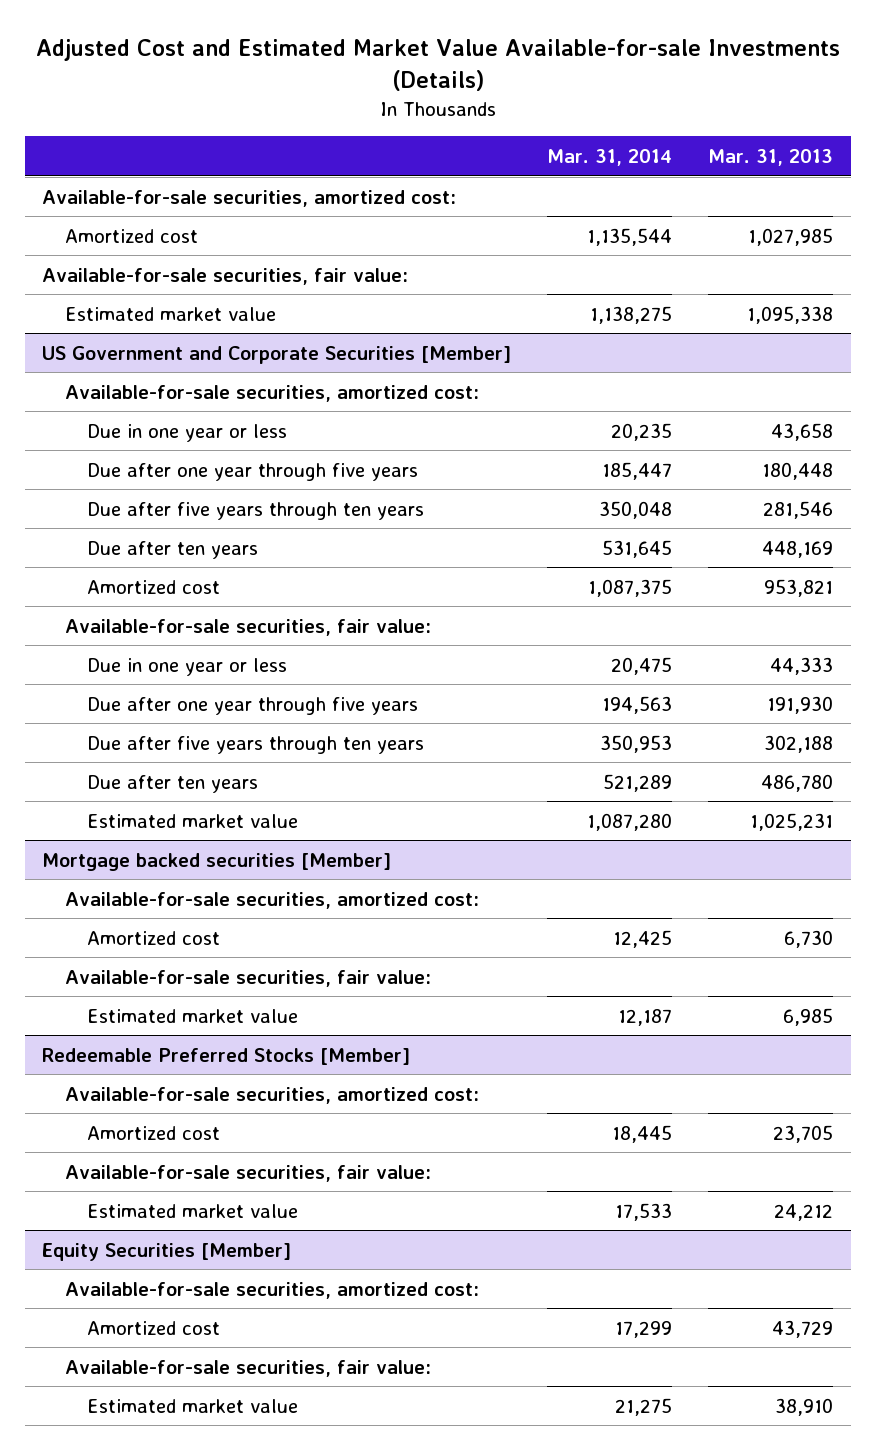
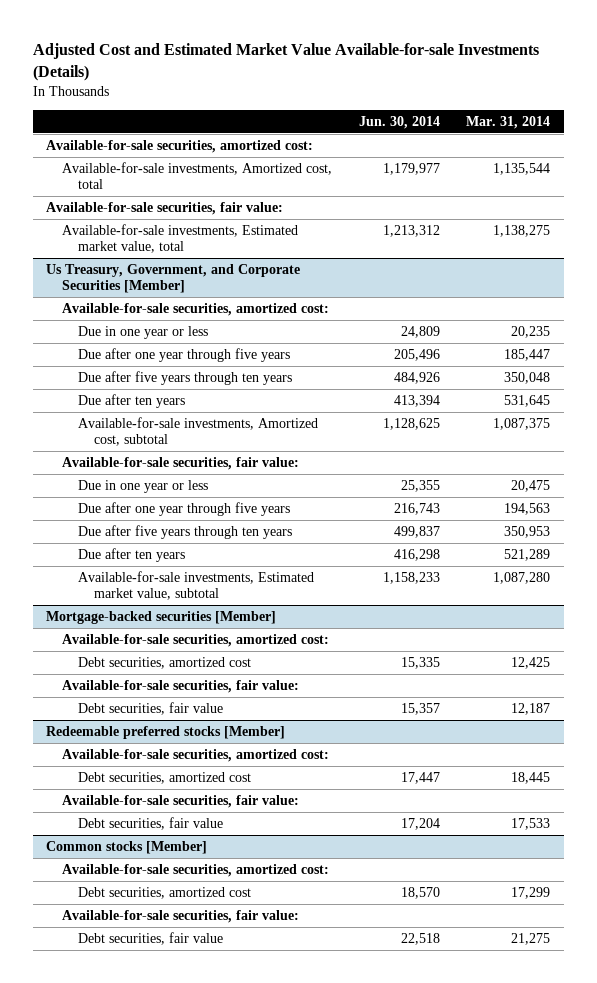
- | Mar. 31, 2014 | Mar. 31, 2013
+ | Jun. 30, 2014 | Mar. 31, 2014
- Amortized cost | 1,135,544 | 1,027,985
+ Available-for-sale investments, Amortized cost, total | 1,179,977 | 1,135,544
- Estimated market value | 1,138,275 | 1,095,338
- US Government and Corporate Securities [Member]
+ Available-for-sale investments, Estimated market value, total | 1,213,312 | 1,138,275
+ Us Treasury, Government, and Corporate Securities [Member]
- Amortized cost | 1,087,375 | 953,821
+ Available-for-sale investments, Amortized cost, subtotal | 1,128,625 | 1,087,375
- Estimated market value | 1,087,280 | 1,025,231
- Mortgage backed securities [Member]
+ Available-for-sale investments, Estimated market value, subtotal | 1,158,233 | 1,087,280
+ Mortgage-backed securities [Member]
- Amortized cost | 12,425 | 6,730
+ Debt securities, amortized cost | 15,335 | 12,425
- Estimated market value | 12,187 | 6,985
- Redeemable Preferred Stocks [Member]
+ Debt securities, fair value | 15,357 | 12,187
+ Redeemable preferred stocks [Member]
- Amortized cost | 18,445 | 23,705
+ Debt securities, amortized cost | 17,447 | 18,445
- Estimated market value | 17,533 | 24,212
- Equity Securities [Member]
+ Debt securities, fair value | 17,204 | 17,533
+ Common stocks [Member]
- Amortized cost | 17,299 | 43,729
+ Debt securities, amortized cost | 18,570 | 17,299
- Estimated market value | 21,275 | 38,910
+ Debt securities, fair value | 22,518 | 21,275

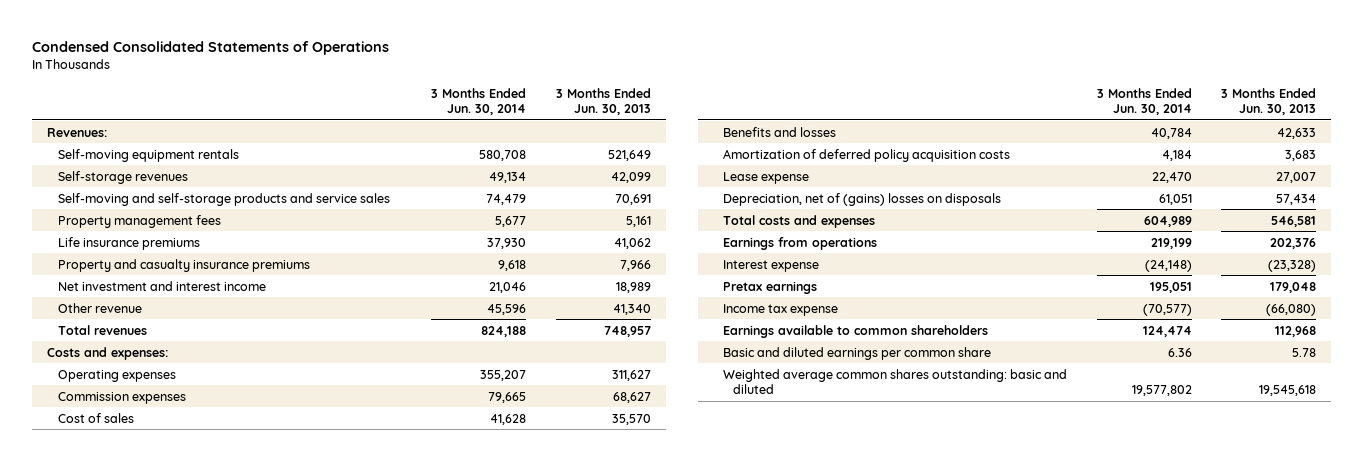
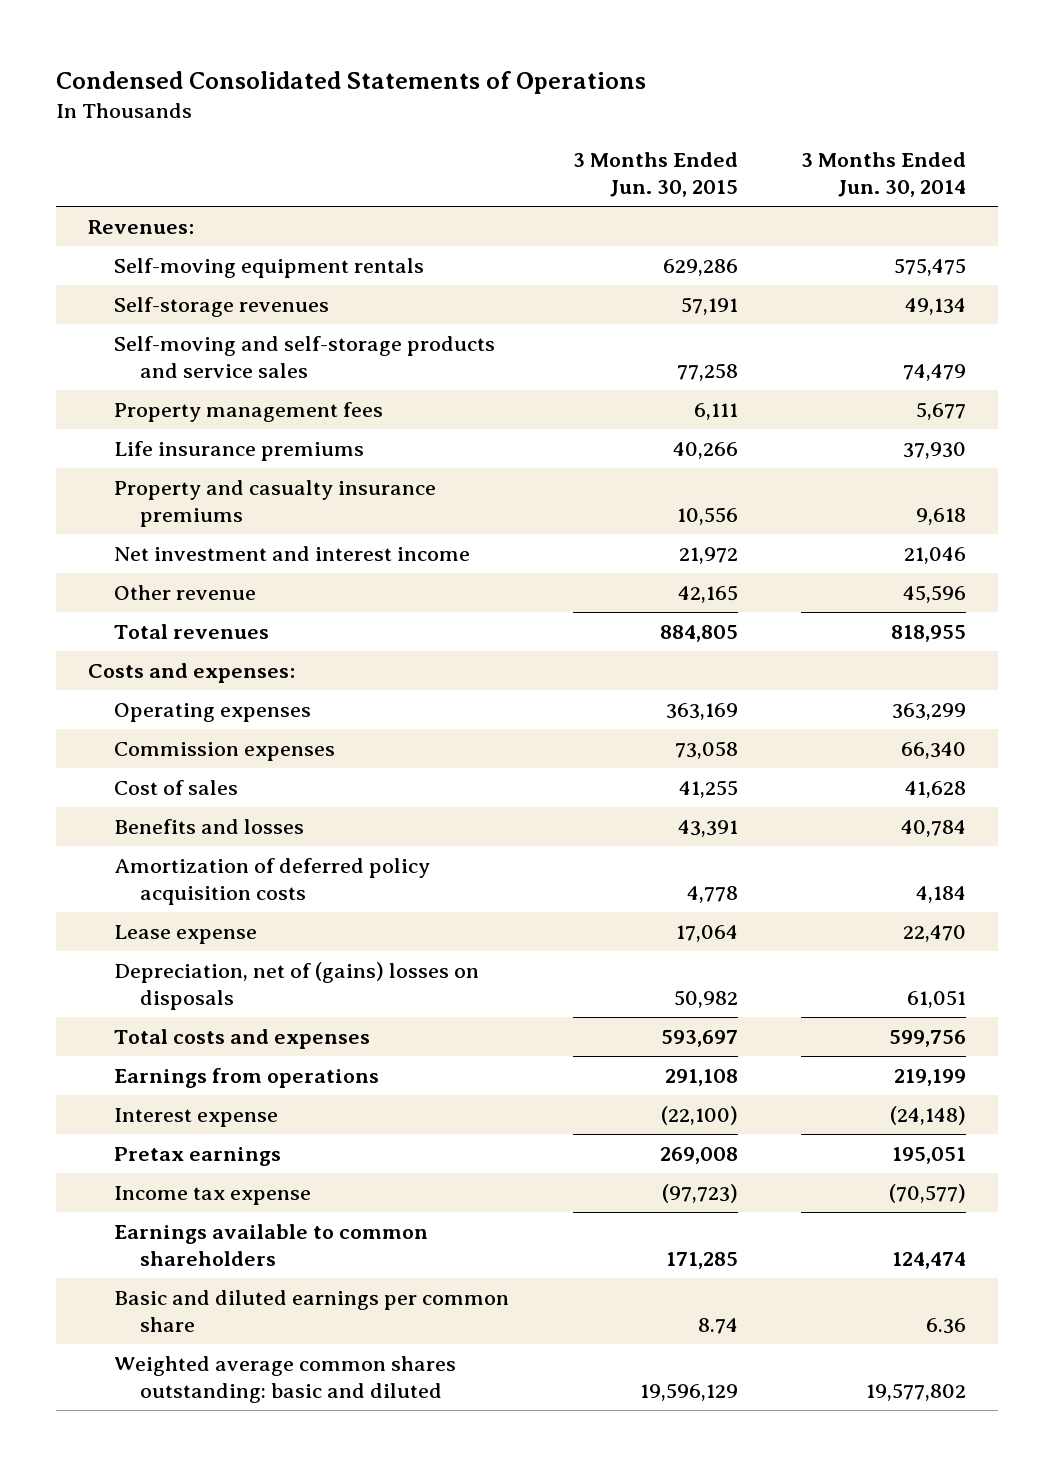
- | 3 Months Ended Jun. 30, 2014 | 3 Months Ended Jun. 30, 2013
+ | 3 Months Ended Jun. 30, 2015 | 3 Months Ended Jun. 30, 2014
- Self-moving equipment rentals | 580,708 | 521,649
+ Self-moving equipment rentals | 629,286 | 575,475
- Total revenues | 824,188 | 748,957
+ Total revenues | 884,805 | 818,955
- Operating expenses | 355,207 | 311,627
- Commission expenses | 79,665 | 68,627
+ Operating expenses | 363,169 | 363,299
+ Commission expenses | 73,058 | 66,340
- Total costs and expenses | 604,989 | 546,581
+ Total costs and expenses | 593,697 | 599,756

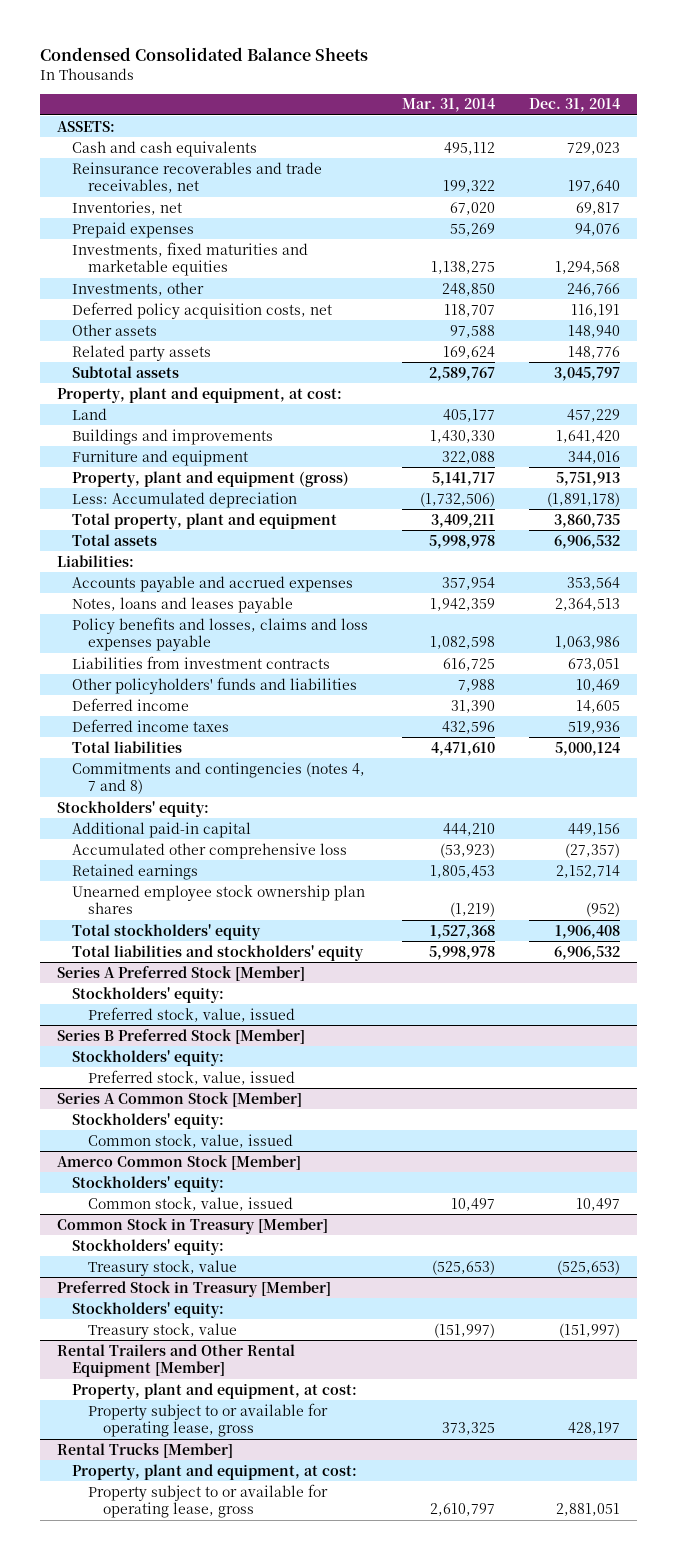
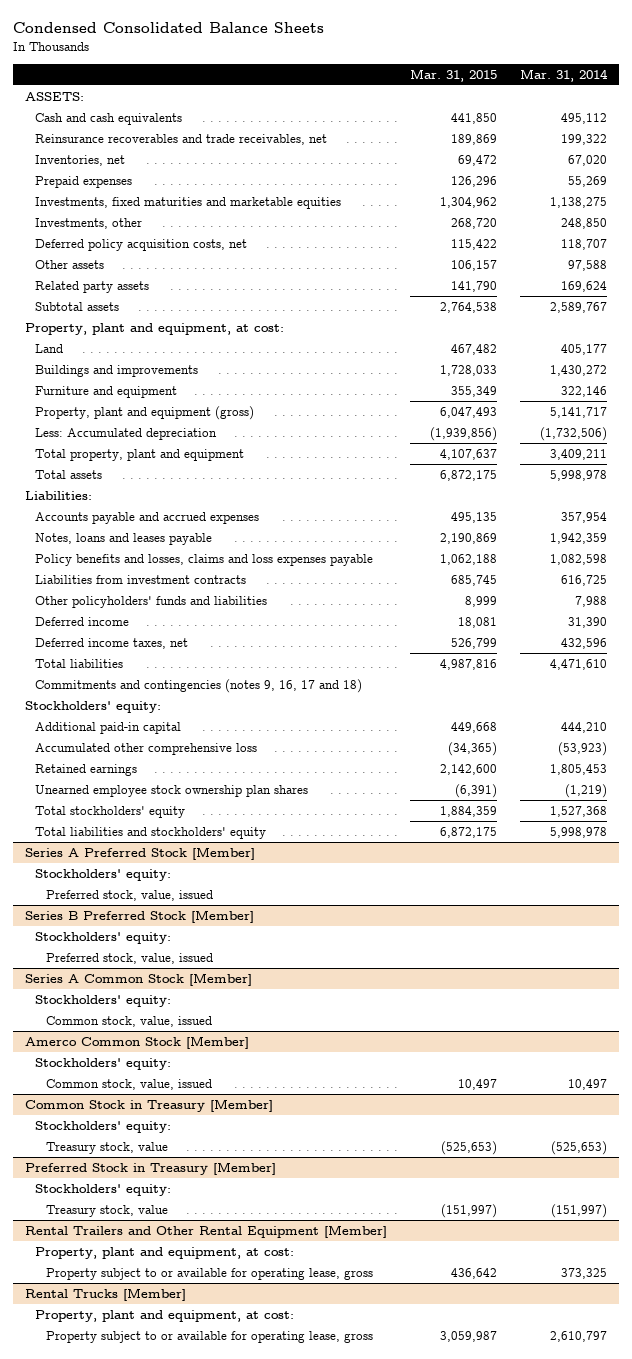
- | Mar. 31, 2014 | Dec. 31, 2014
+ | Mar. 31, 2015 | Mar. 31, 2014
- Buildings and improvements | 1,430,330 | 1,641,420
- Furniture and equipment | 322,088 | 344,016
+ Buildings and improvements | 1,728,033 | 1,430,272
+ Furniture and equipment | 355,349 | 322,146
- Deferred income taxes | 432,596 | 519,936
+ Deferred income taxes, net | 526,799 | 432,596
- Commitments and contingencies (notes 4, 7 and 8)
+ Commitments and contingencies (notes 9, 16, 17 and 18)

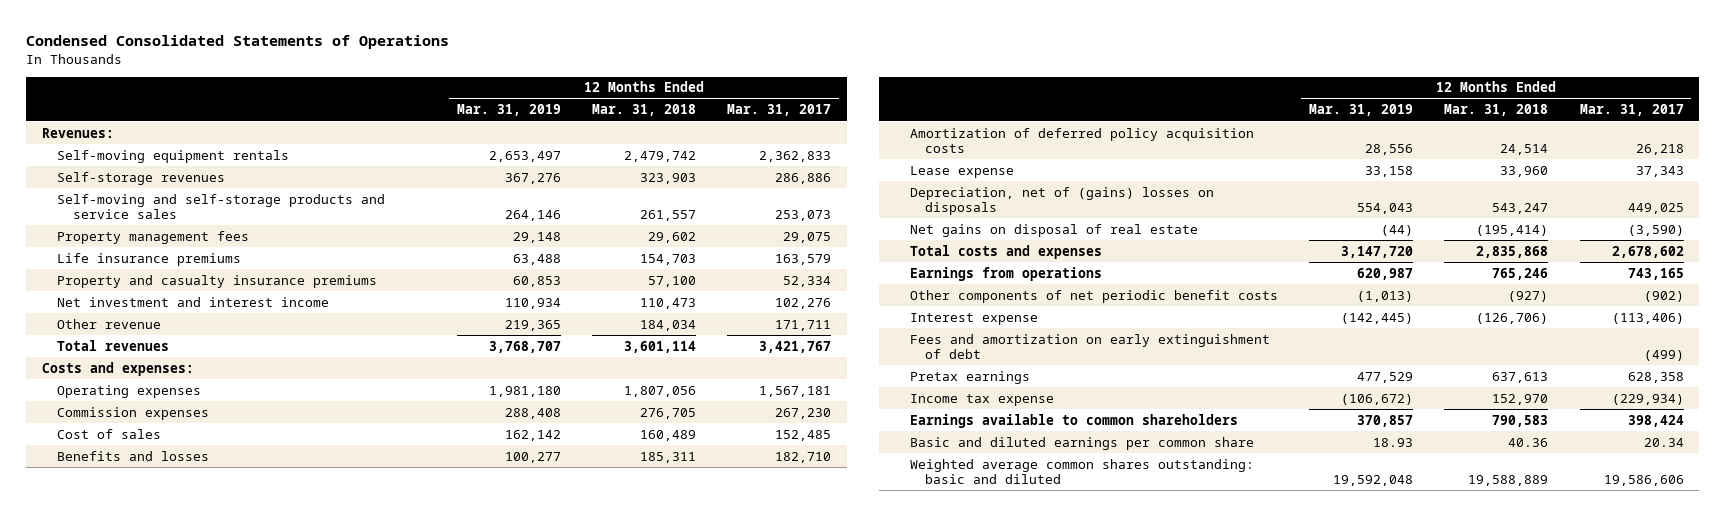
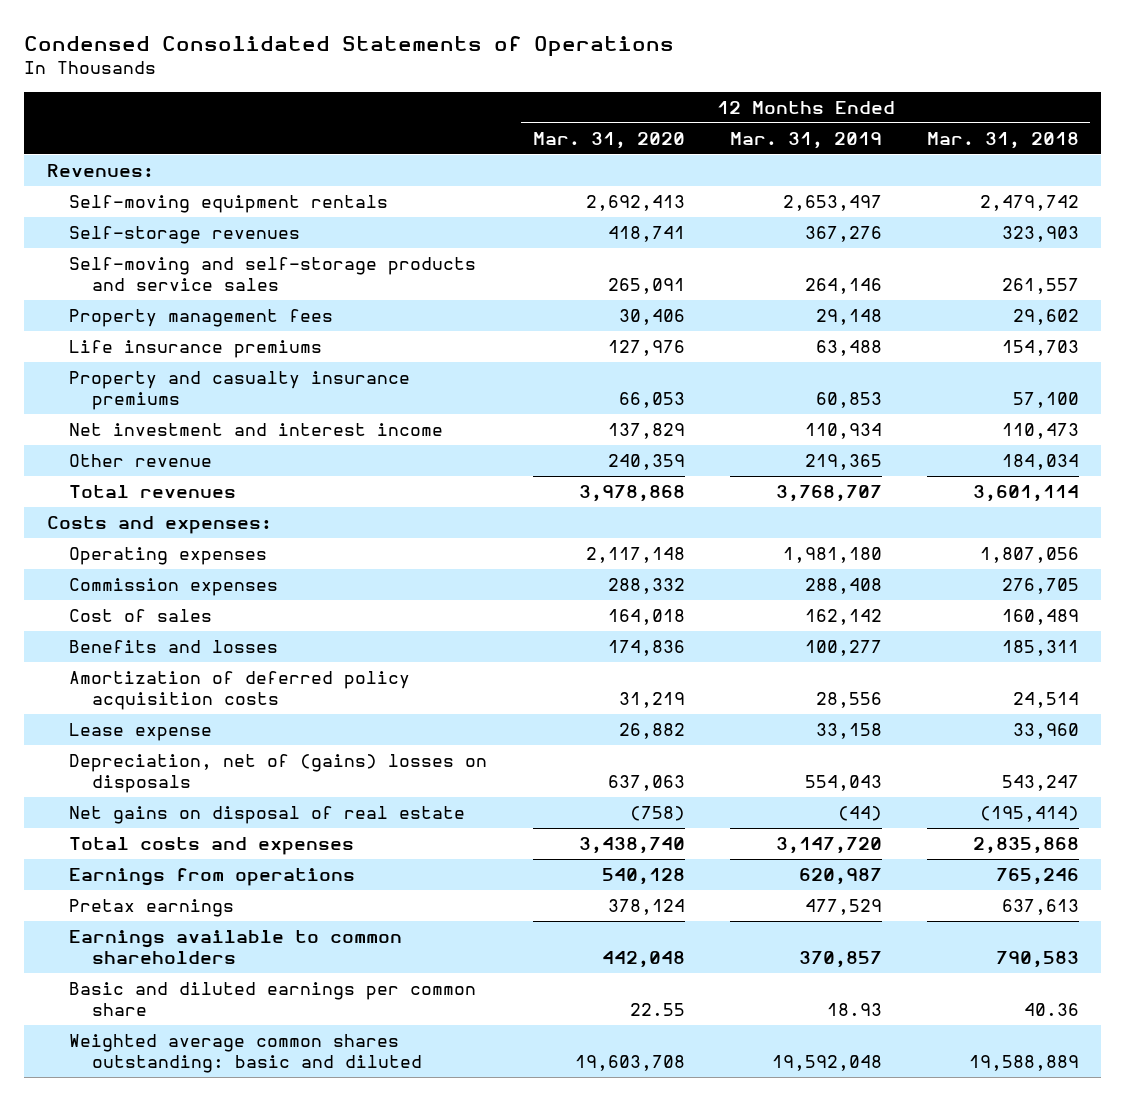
- | 12 Months Ended Mar. 31, 2019 | 12 Months Ended Mar. 31, 2018 | 12 Months Ended Mar. 31, 2017
+ | 12 Months Ended Mar. 31, 2020 | 12 Months Ended Mar. 31, 2019 | 12 Months Ended Mar. 31, 2018
- Other components of net periodic benefit costs | (1,013) | (927) | (902)
- Interest expense | (142,445) | (126,706) | (113,406)
- Fees and amortization on early extinguishment of debt | | | (499)
- Income tax expense | (106,672) | 152,970 | (229,934)

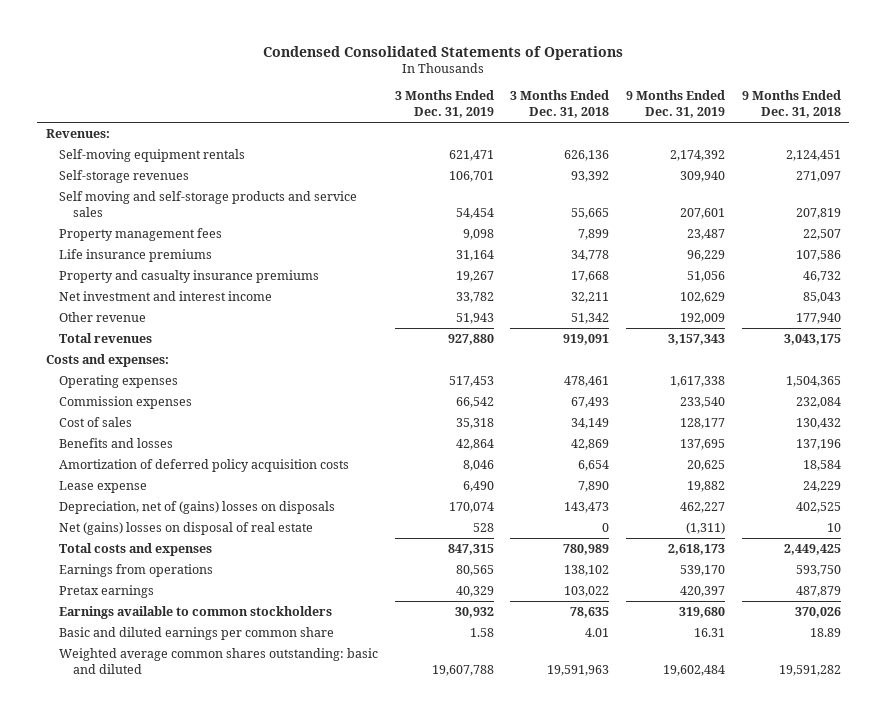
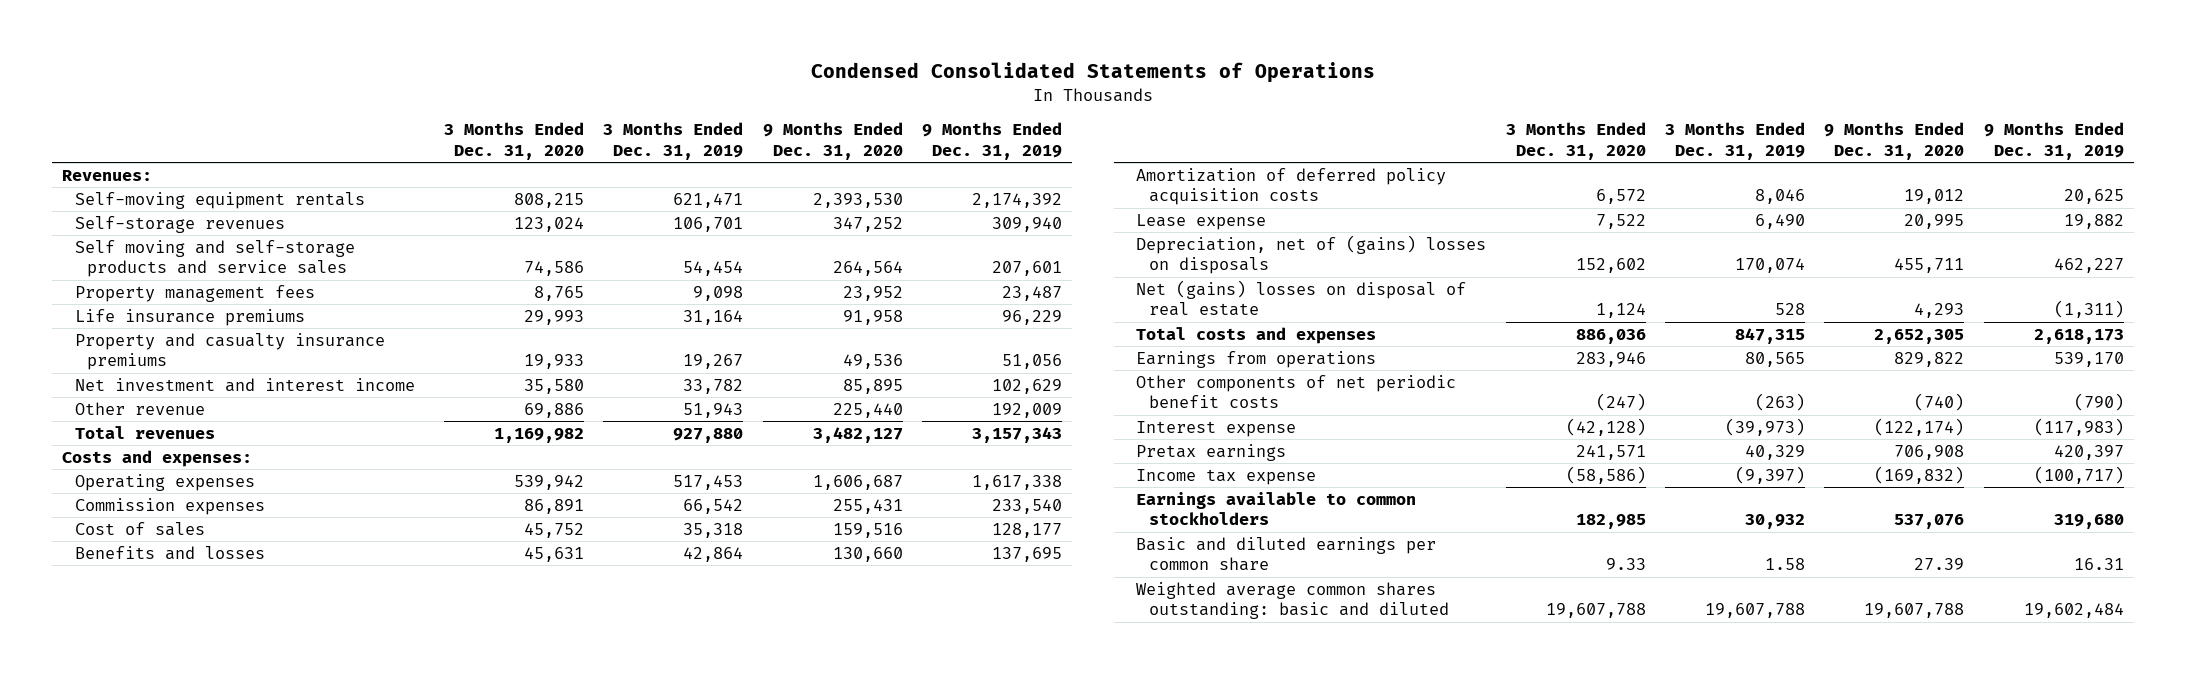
- | 3 Months Ended Dec. 31, 2019 | 3 Months Ended Dec. 31, 2018 | 9 Months Ended Dec. 31, 2019 | 9 Months Ended Dec. 31, 2018
+ | 3 Months Ended Dec. 31, 2020 | 3 Months Ended Dec. 31, 2019 | 9 Months Ended Dec. 31, 2020 | 9 Months Ended Dec. 31, 2019
+ Other components of net periodic benefit costs | (247) | (263) | (740) | (790)
+ Interest expense | (42,128) | (39,973) | (122,174) | (117,983)
+ Income tax expense | (58,586) | (9,397) | (169,832) | (100,717)

